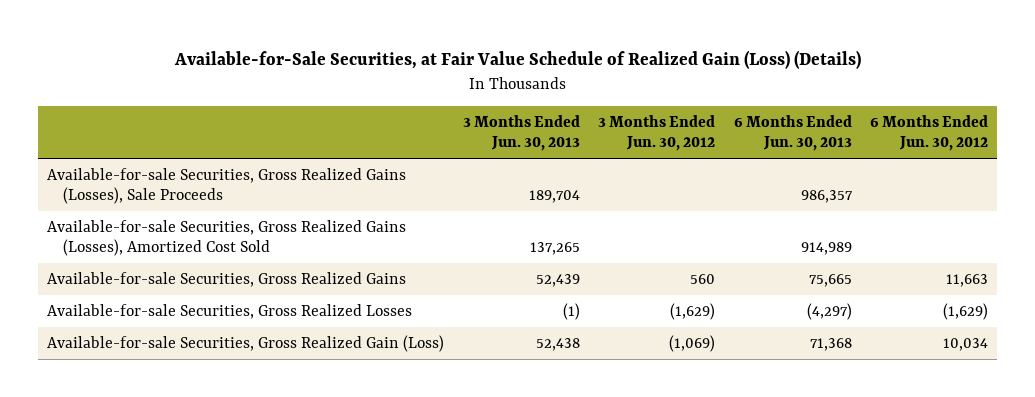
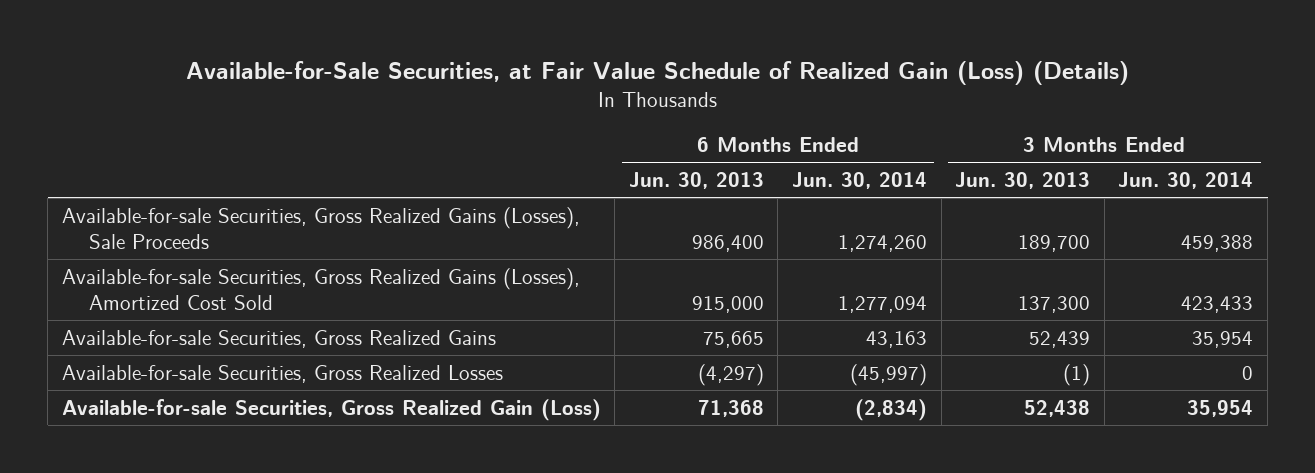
- | 3 Months Ended Jun. 30, 2013 | 3 Months Ended Jun. 30, 2012 | 6 Months Ended Jun. 30, 2013 | 6 Months Ended Jun. 30, 2012
+ | 6 Months Ended Jun. 30, 2013 | 6 Months Ended Jun. 30, 2014 | 3 Months Ended Jun. 30, 2013 | 3 Months Ended Jun. 30, 2014
- Available-for-sale Securities, Gross Realized Gains (Losses), Sale Proceeds | 189,704 | | 986,357 |
- Available-for-sale Securities, Gross Realized Gains (Losses), Amortized Cost Sold | 137,265 | | 914,989 |
+ Available-for-sale Securities, Gross Realized Gains (Losses), Sale Proceeds | 986,400 | 1,274,260 | 189,700 | 459,388
+ Available-for-sale Securities, Gross Realized Gains (Losses), Amortized Cost Sold | 915,000 | 1,277,094 | 137,300 | 423,433

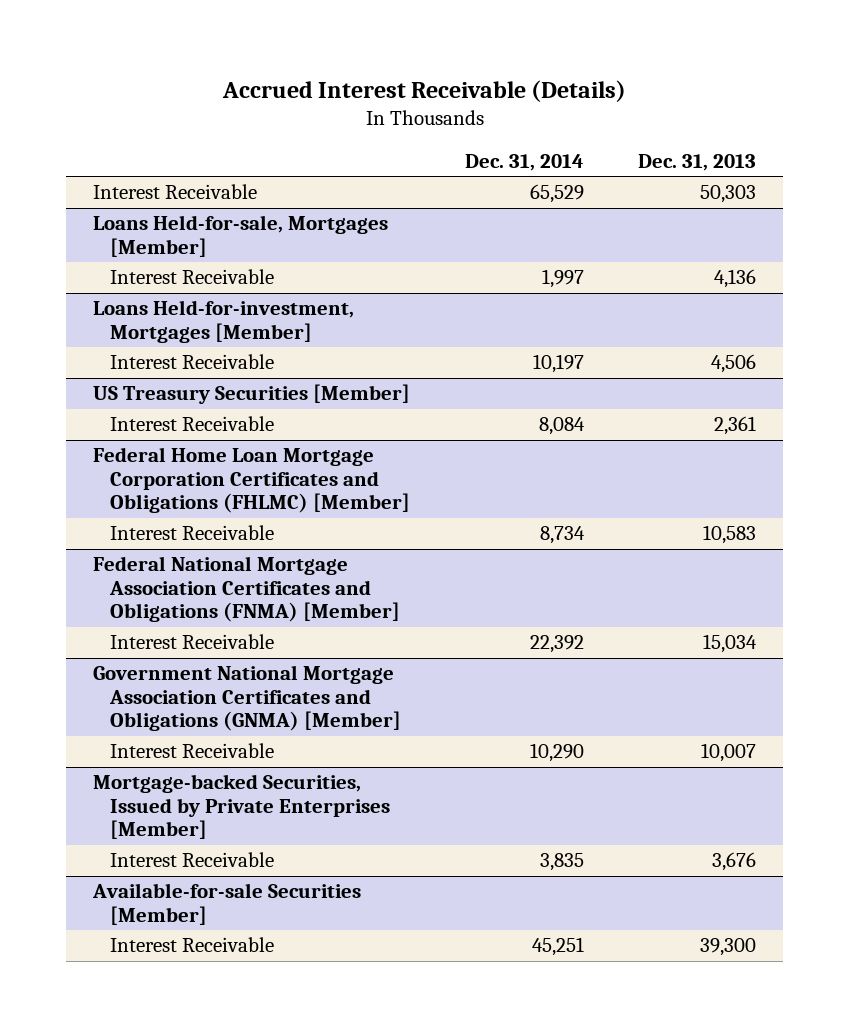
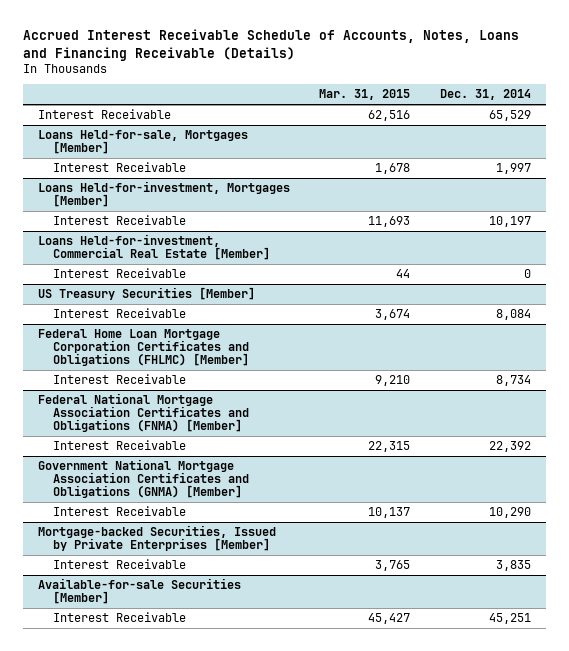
- Accrued Interest Receivable (Details)
+ Accrued Interest Receivable Schedule of Accounts, Notes, Loans and Financing Receivable (Details)
- | Dec. 31, 2014 | Dec. 31, 2013
+ | Mar. 31, 2015 | Dec. 31, 2014
+ Loans Held-for-investment, Commercial Real Estate [Member]
+ Interest Receivable | 44 | 0

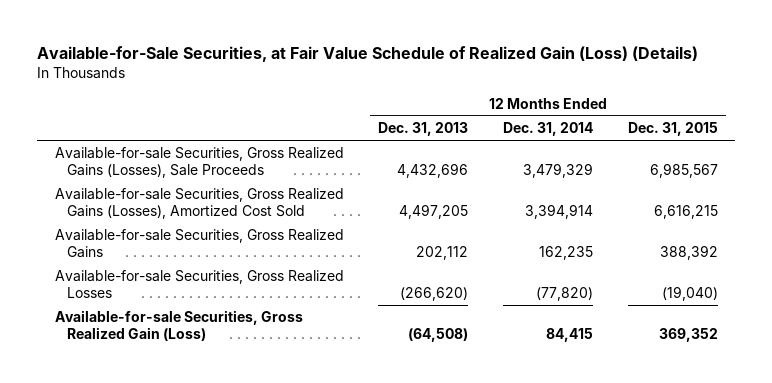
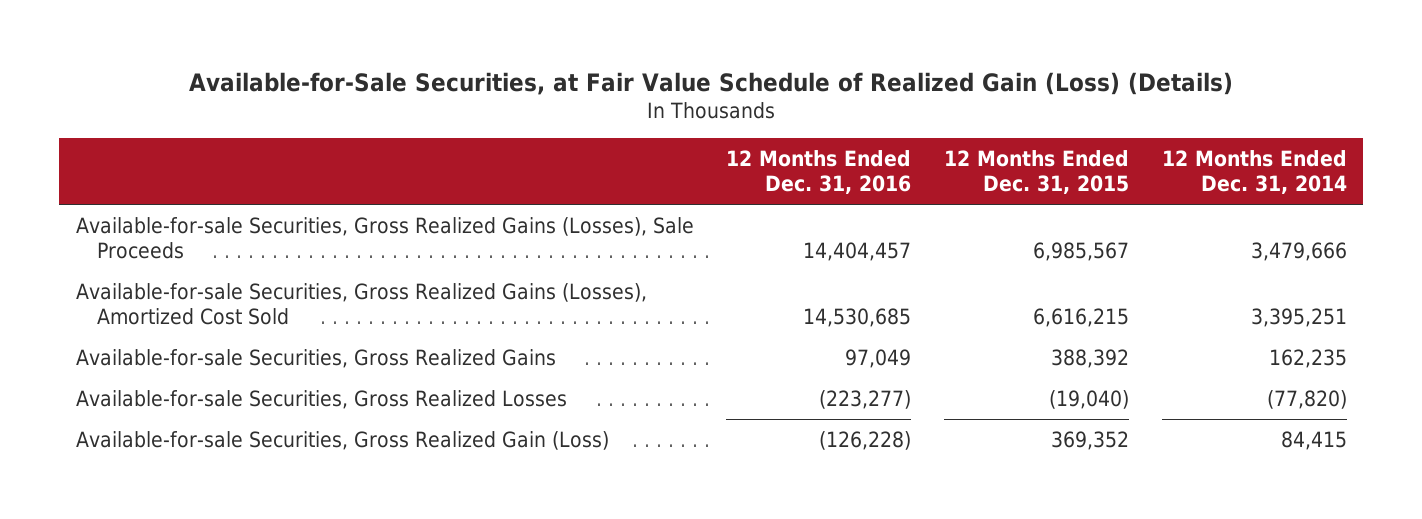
- | 12 Months Ended Dec. 31, 2013 | 12 Months Ended Dec. 31, 2014 | 12 Months Ended Dec. 31, 2015
+ | 12 Months Ended Dec. 31, 2016 | 12 Months Ended Dec. 31, 2015 | 12 Months Ended Dec. 31, 2014
- Available-for-sale Securities, Gross Realized Gains (Losses), Sale Proceeds | 4,432,696 | 3,479,329 | 6,985,567
- Available-for-sale Securities, Gross Realized Gains (Losses), Amortized Cost Sold | 4,497,205 | 3,394,914 | 6,616,215
+ Available-for-sale Securities, Gross Realized Gains (Losses), Sale Proceeds | 14,404,457 | 6,985,567 | 3,479,666
+ Available-for-sale Securities, Gross Realized Gains (Losses), Amortized Cost Sold | 14,530,685 | 6,616,215 | 3,395,251

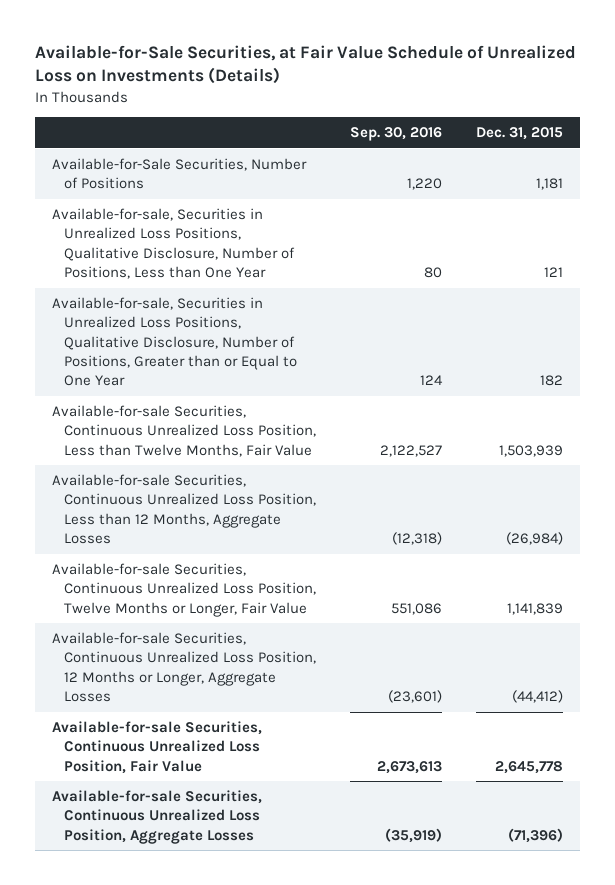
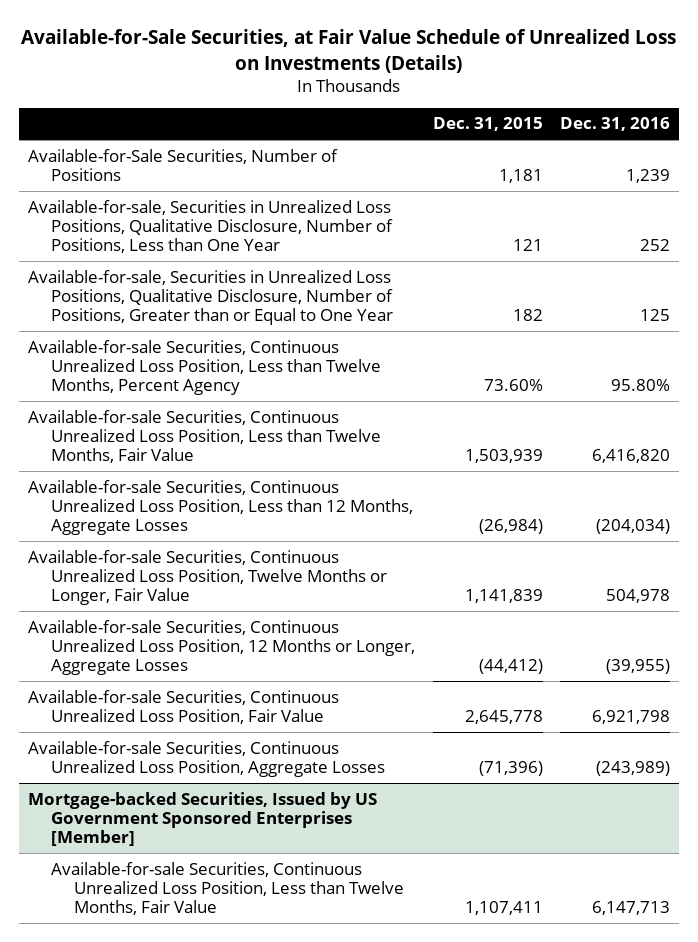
- | Sep. 30, 2016 | Dec. 31, 2015
+ | Dec. 31, 2015 | Dec. 31, 2016
+ Available-for-sale Securities, Continuous Unrealized Loss Position, Less than Twelve Months, Percent Agency | 73.60% | 95.80%
+ Mortgage-backed Securities, Issued by US Government Sponsored Enterprises [Member]
+ Available-for-sale Securities, Continuous Unrealized Loss Position, Less than Twelve Months, Fair Value | 1,107,411 | 6,147,713

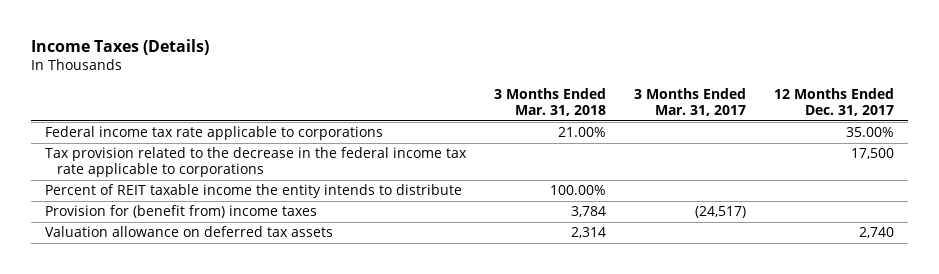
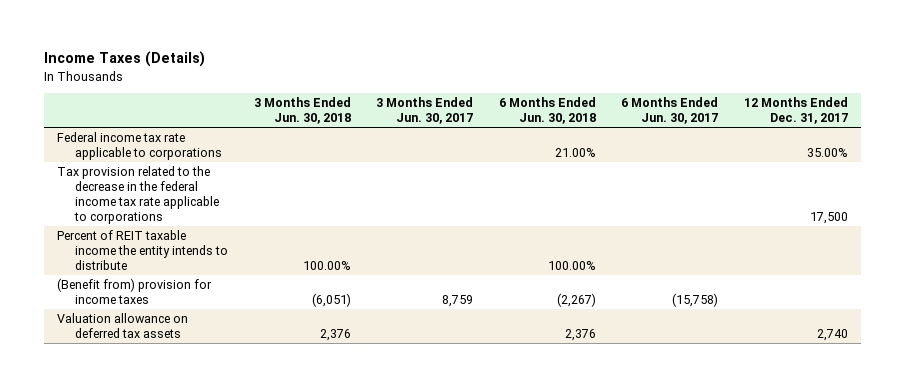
- | 3 Months Ended Mar. 31, 2018 | 3 Months Ended Mar. 31, 2017 | 12 Months Ended Dec. 31, 2017
+ | 3 Months Ended Jun. 30, 2018 | 3 Months Ended Jun. 30, 2017 | 6 Months Ended Jun. 30, 2018 | 6 Months Ended Jun. 30, 2017 | 12 Months Ended Dec. 31, 2017
- Provision for (benefit from) income taxes | 3,784 | (24,517) |
+ (Benefit from) provision for income taxes | (6,051) | 8,759 | (2,267) | (15,758) |

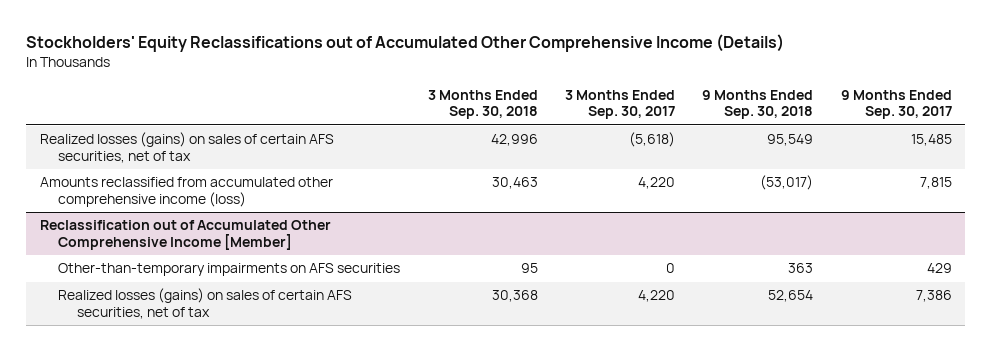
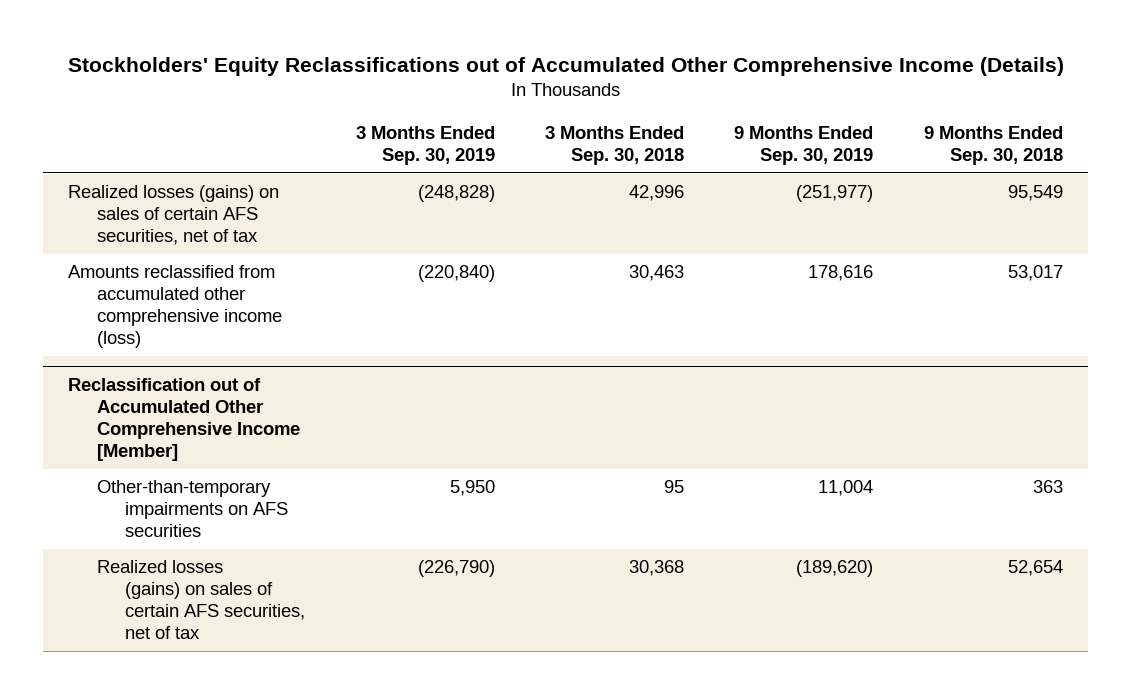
- | 3 Months Ended Sep. 30, 2018 | 3 Months Ended Sep. 30, 2017 | 9 Months Ended Sep. 30, 2018 | 9 Months Ended Sep. 30, 2017
+ | 3 Months Ended Sep. 30, 2019 | 3 Months Ended Sep. 30, 2018 | 9 Months Ended Sep. 30, 2019 | 9 Months Ended Sep. 30, 2018
- Amounts reclassified from accumulated other comprehensive income (loss) | 30,463 | 4,220 | (53,017) | 7,815
+ Amounts reclassified from accumulated other comprehensive income (loss) | (220,840) | 30,463 | 178,616 | 53,017

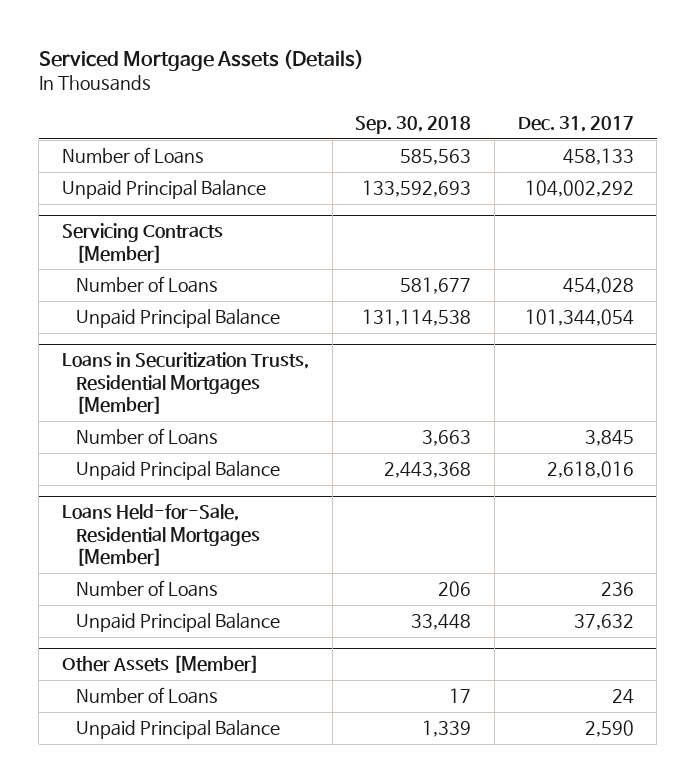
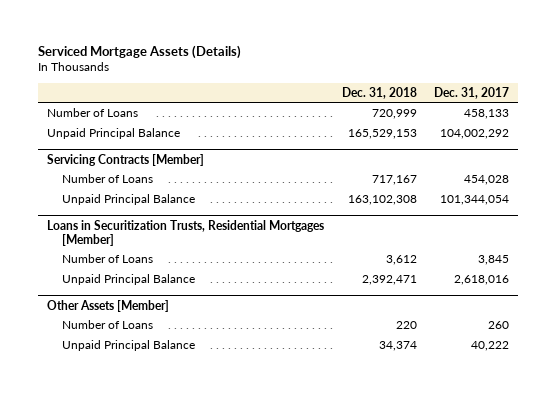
- | Sep. 30, 2018 | Dec. 31, 2017
+ | Dec. 31, 2018 | Dec. 31, 2017
- Loans Held-for-Sale, Residential Mortgages [Member]
- Number of Loans | 206 | 236
- Unpaid Principal Balance | 33,448 | 37,632
@ Other Assets [Member]
- Number of Loans | 17 | 24
- Unpaid Principal Balance | 1,339 | 2,590
+ Number of Loans | 220 | 260
+ Unpaid Principal Balance | 34,374 | 40,222

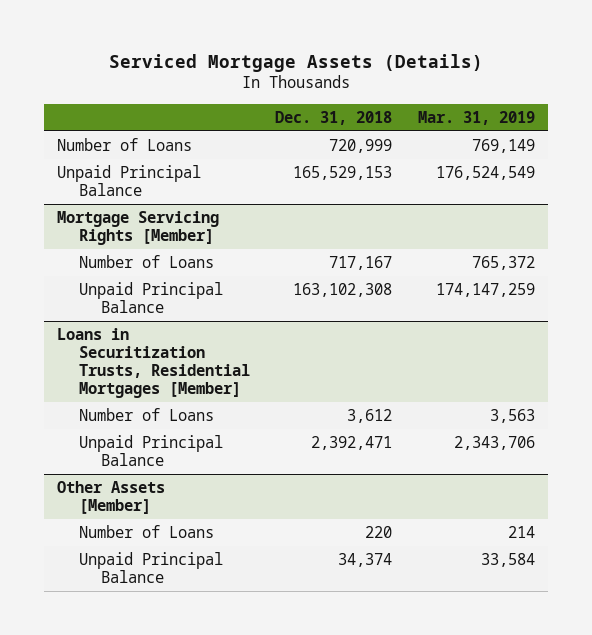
- | Dec. 31, 2018 | Dec. 31, 2017
+ | Dec. 31, 2018 | Mar. 31, 2019
- Servicing Contracts [Member]
+ Mortgage Servicing Rights [Member]

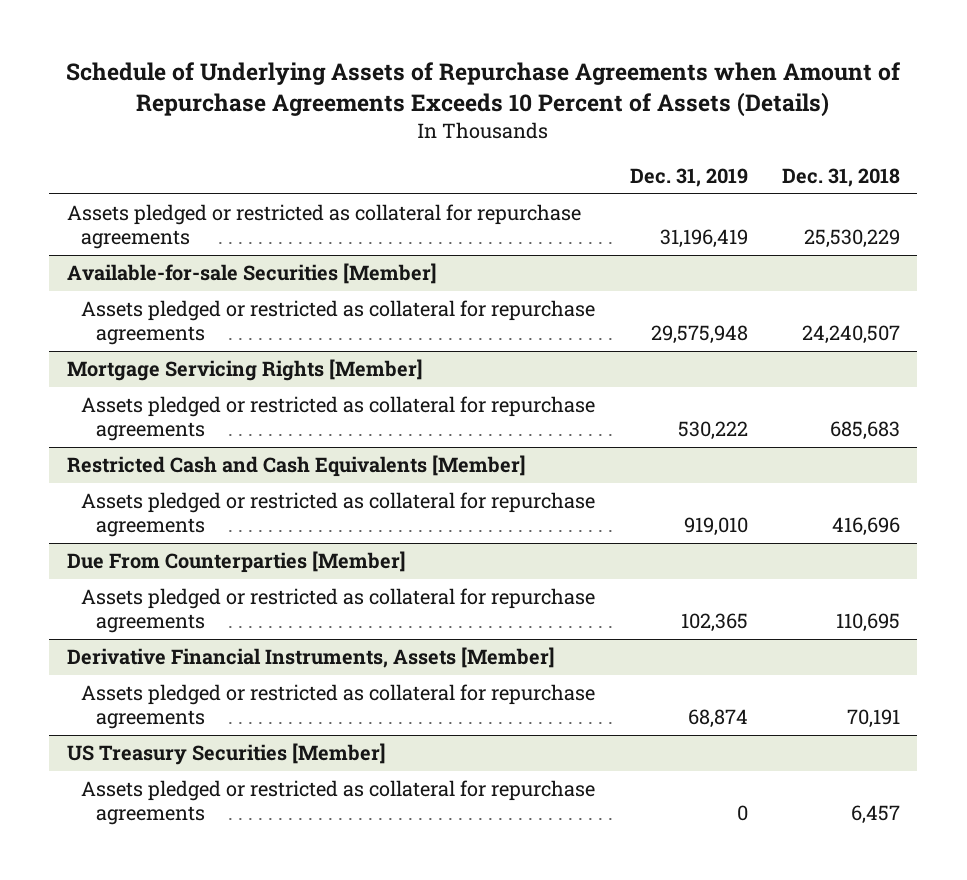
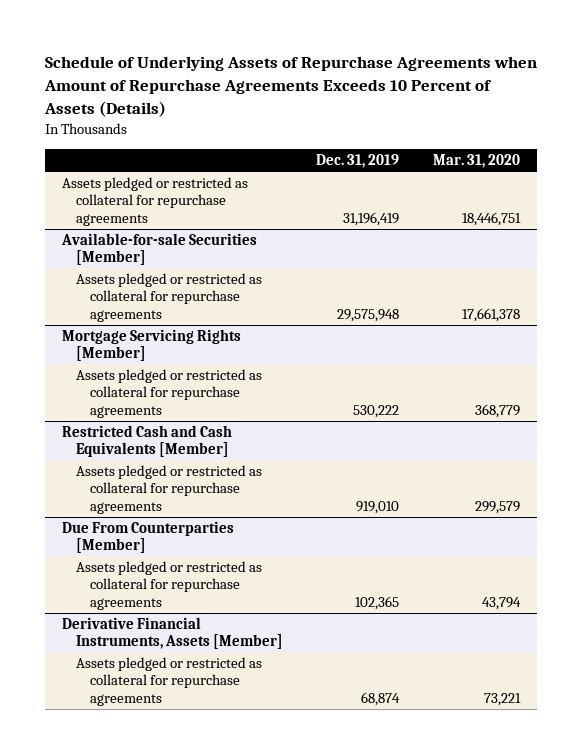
- | Dec. 31, 2019 | Dec. 31, 2018
+ | Dec. 31, 2019 | Mar. 31, 2020
- US Treasury Securities [Member]
- Assets pledged or restricted as collateral for repurchase agreements | 0 | 6,457

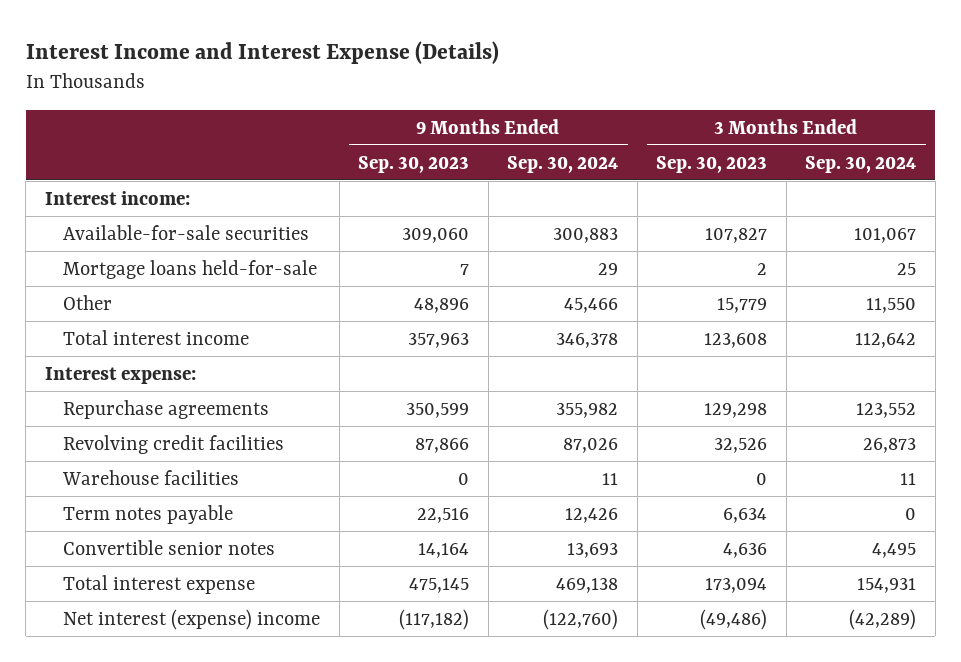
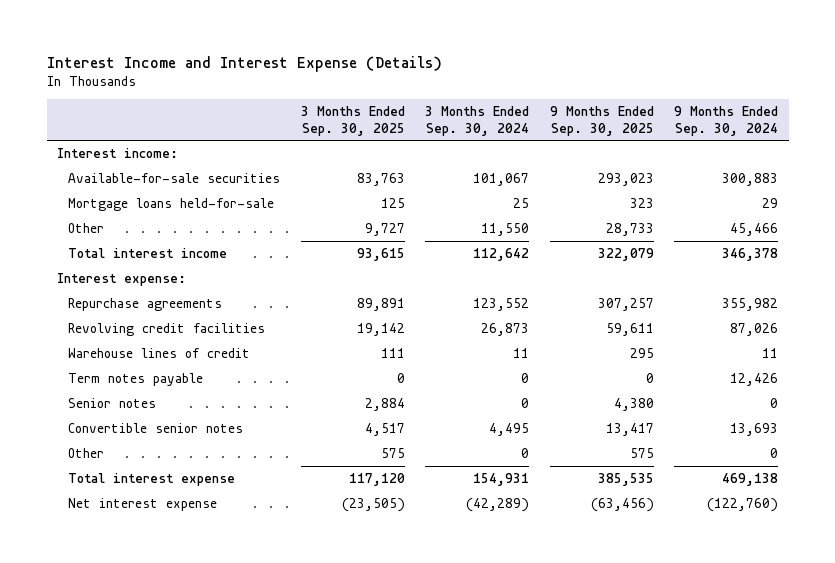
- | 9 Months Ended Sep. 30, 2023 | 9 Months Ended Sep. 30, 2024 | 3 Months Ended Sep. 30, 2023 | 3 Months Ended Sep. 30, 2024
+ | 3 Months Ended Sep. 30, 2025 | 3 Months Ended Sep. 30, 2024 | 9 Months Ended Sep. 30, 2025 | 9 Months Ended Sep. 30, 2024
- Warehouse facilities | 0 | 11 | 0 | 11
+ Warehouse lines of credit | 111 | 11 | 295 | 11
+ Senior notes | 2,884 | 0 | 4,380 | 0
+ Other | 575 | 0 | 575 | 0
- Net interest (expense) income | (117,182) | (122,760) | (49,486) | (42,289)
+ Net interest expense | (23,505) | (42,289) | (63,456) | (122,760)

